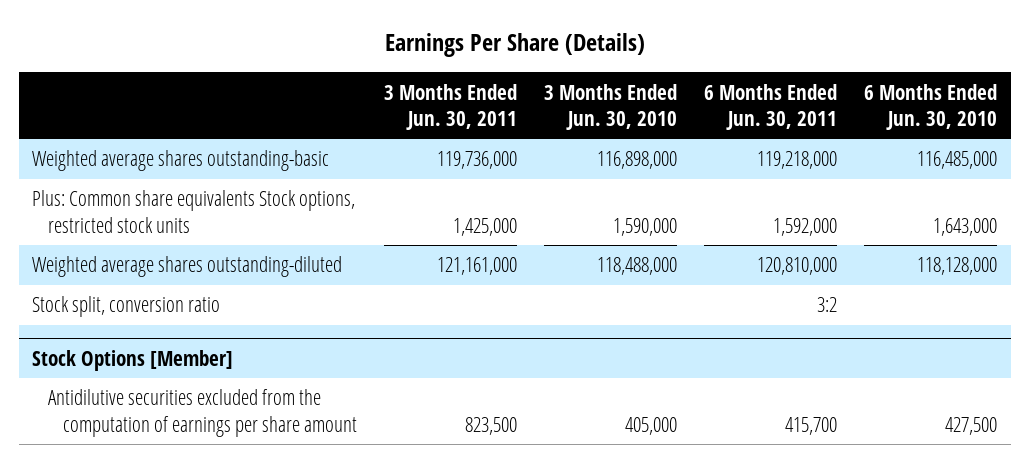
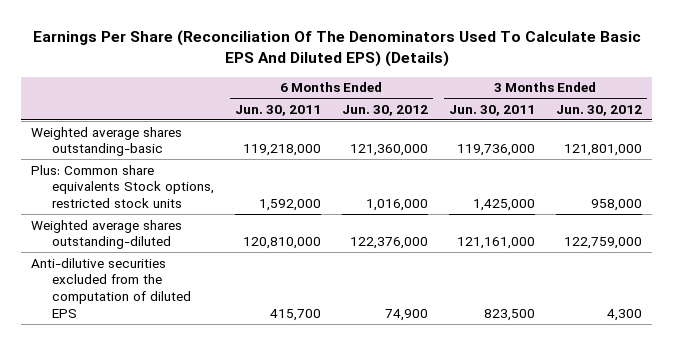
- Earnings Per Share (Details)
+ Earnings Per Share (Reconciliation Of The Denominators Used To Calculate Basic EPS And Diluted EPS) (Details)
- | 3 Months Ended Jun. 30, 2011 | 3 Months Ended Jun. 30, 2010 | 6 Months Ended Jun. 30, 2011 | 6 Months Ended Jun. 30, 2010
+ | 6 Months Ended Jun. 30, 2011 | 6 Months Ended Jun. 30, 2012 | 3 Months Ended Jun. 30, 2011 | 3 Months Ended Jun. 30, 2012
- Stock split, conversion ratio | | | 3:2 |
- Stock Options [Member]
- Antidilutive securities excluded from the computation of earnings per share amount | 823,500 | 405,000 | 415,700 | 427,500
+ Anti-dilutive securities excluded from the computation of diluted EPS | 415,700 | 74,900 | 823,500 | 4,300

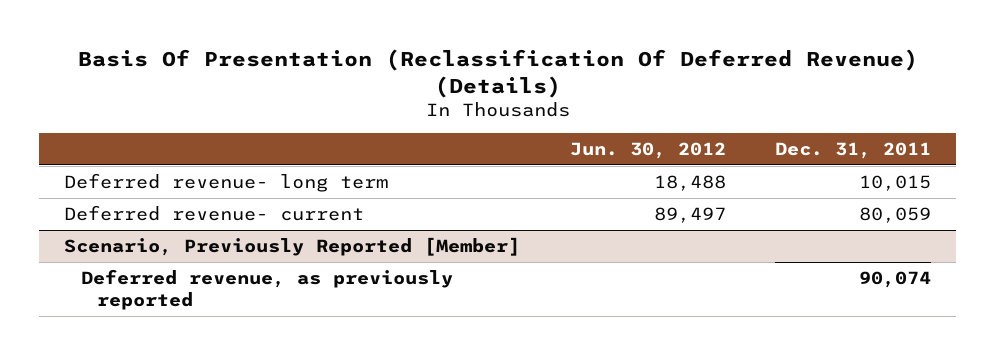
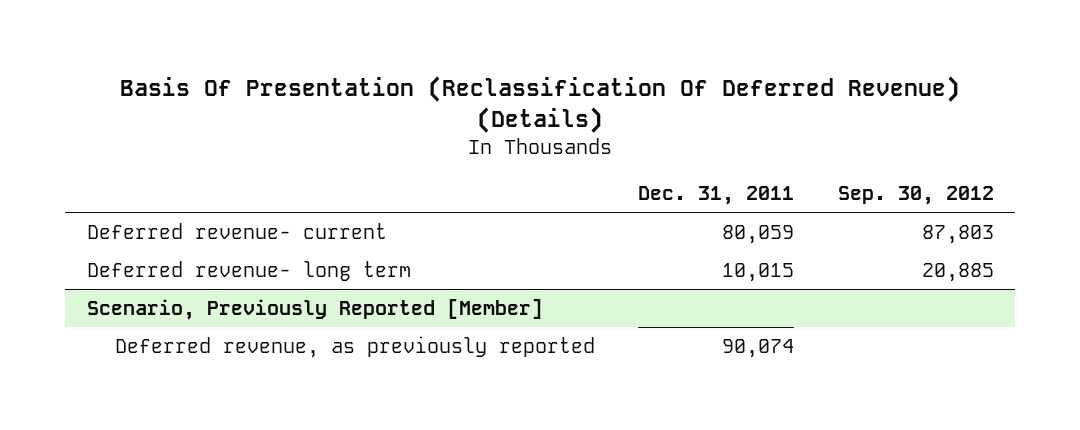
- | Jun. 30, 2012 | Dec. 31, 2011
+ | Dec. 31, 2011 | Sep. 30, 2012
moved down: Deferred revenue- long term | 10,015 | 20,885

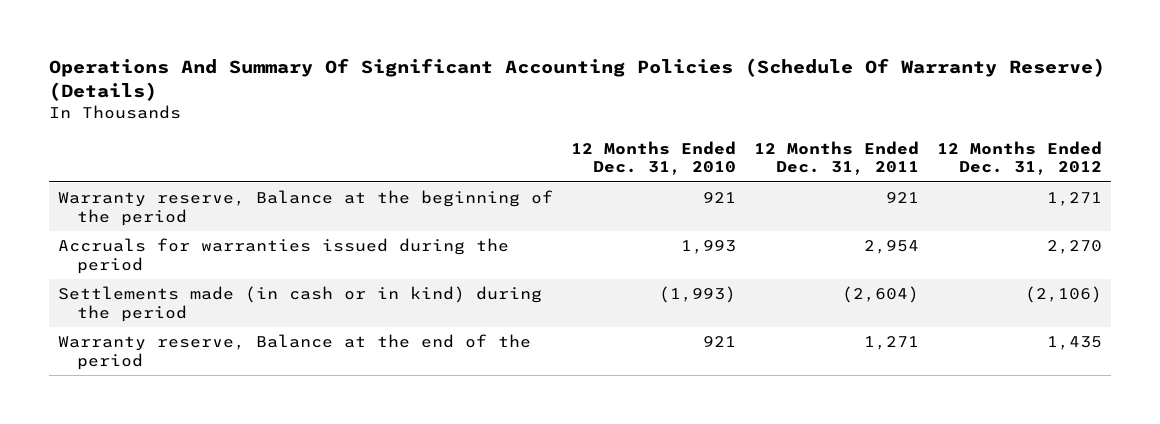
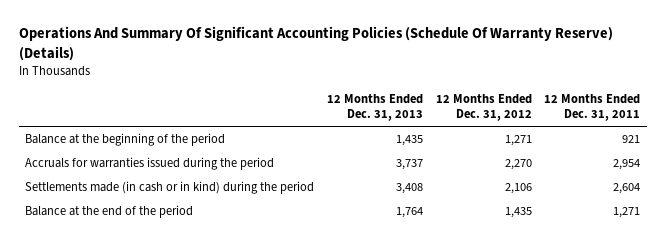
- | 12 Months Ended Dec. 31, 2010 | 12 Months Ended Dec. 31, 2011 | 12 Months Ended Dec. 31, 2012
+ | 12 Months Ended Dec. 31, 2013 | 12 Months Ended Dec. 31, 2012 | 12 Months Ended Dec. 31, 2011
- Warranty reserve, Balance at the beginning of the period | 921 | 921 | 1,271
+ Balance at the beginning of the period | 1,435 | 1,271 | 921
- Settlements made (in cash or in kind) during the period | (1,993) | (2,604) | (2,106)
- Warranty reserve, Balance at the end of the period | 921 | 1,271 | 1,435
+ Settlements made (in cash or in kind) during the period | 3,408 | 2,106 | 2,604
+ Balance at the end of the period | 1,764 | 1,435 | 1,271

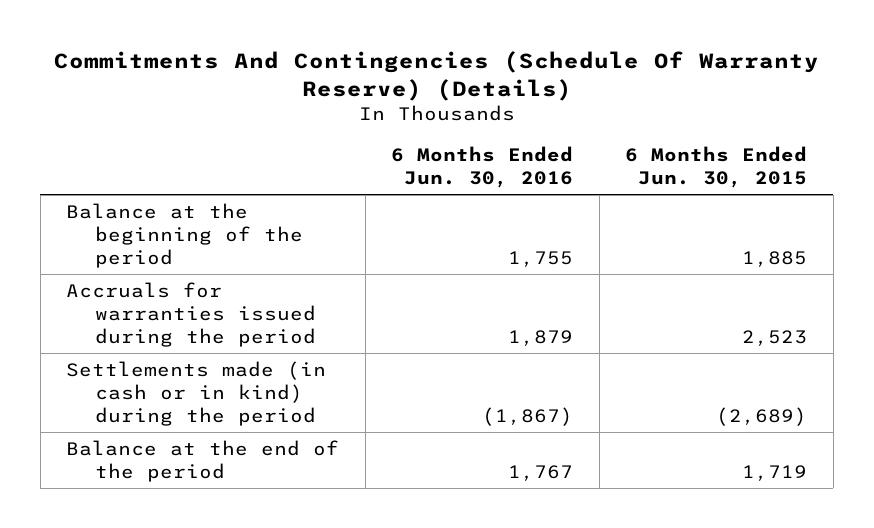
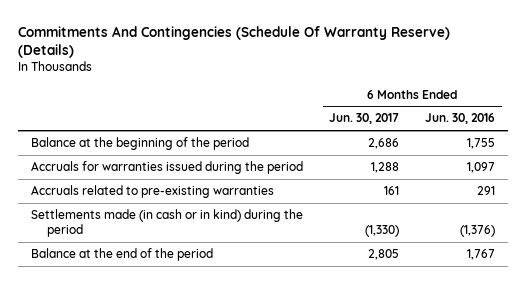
- | 6 Months Ended Jun. 30, 2016 | 6 Months Ended Jun. 30, 2015
+ | 6 Months Ended Jun. 30, 2017 | 6 Months Ended Jun. 30, 2016
- Accruals for warranties issued during the period | 1,879 | 2,523
- Settlements made (in cash or in kind) during the period | (1,867) | (2,689)
+ Accruals for warranties issued during the period | 1,288 | 1,097
+ Accruals related to pre-existing warranties | 161 | 291
+ Settlements made (in cash or in kind) during the period | (1,330) | (1,376)

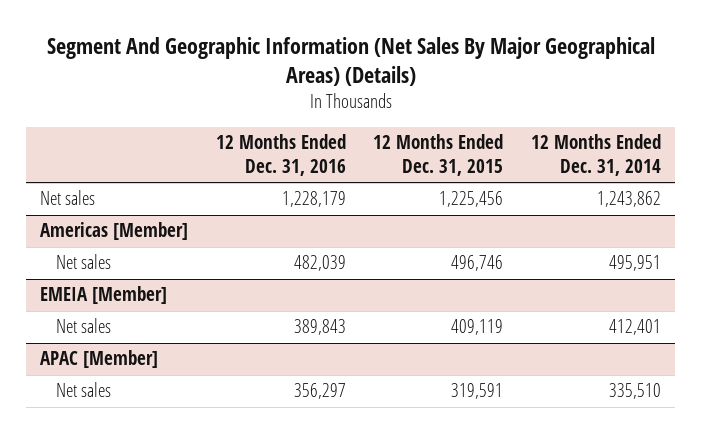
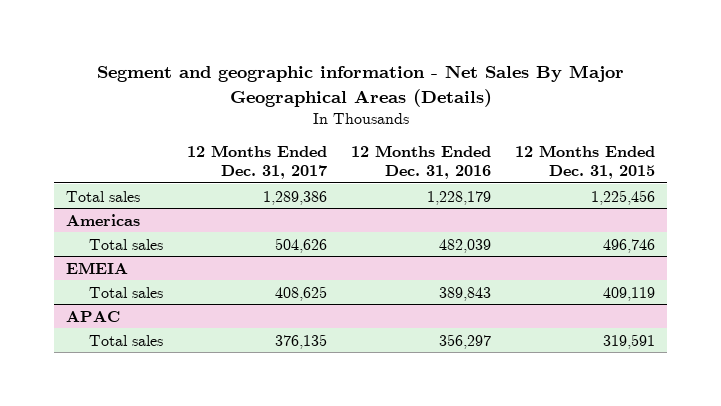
- Segment And Geographic Information (Net Sales By Major Geographical Areas) (Details)
+ Segment and geographic information - Net Sales By Major Geographical Areas (Details)
- | 12 Months Ended Dec. 31, 2016 | 12 Months Ended Dec. 31, 2015 | 12 Months Ended Dec. 31, 2014
+ | 12 Months Ended Dec. 31, 2017 | 12 Months Ended Dec. 31, 2016 | 12 Months Ended Dec. 31, 2015
- Net sales | 1,228,179 | 1,225,456 | 1,243,862
- Americas [Member]
- Net sales | 482,039 | 496,746 | 495,951
- EMEIA [Member]
- Net sales | 389,843 | 409,119 | 412,401
- APAC [Member]
- Net sales | 356,297 | 319,591 | 335,510
+ Total sales | 1,289,386 | 1,228,179 | 1,225,456
+ Americas
+ Total sales | 504,626 | 482,039 | 496,746
+ EMEIA
+ Total sales | 408,625 | 389,843 | 409,119
+ APAC
+ Total sales | 376,135 | 356,297 | 319,591

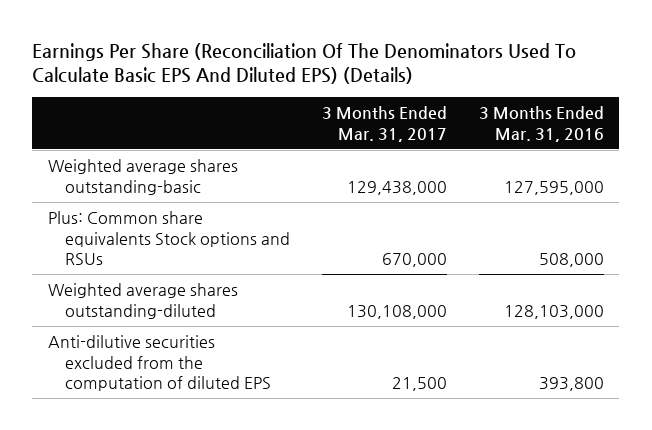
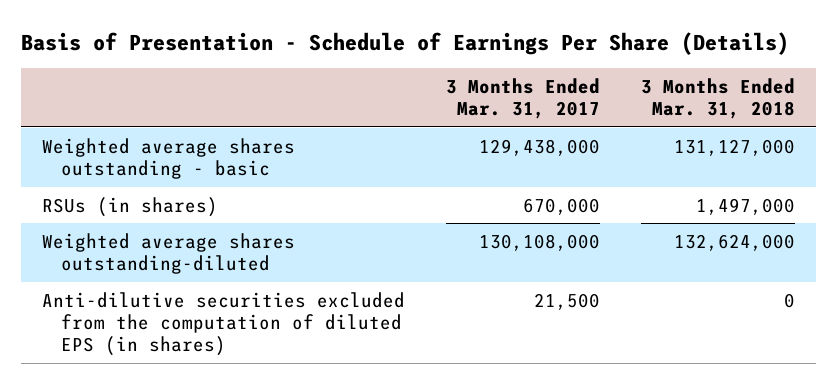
- Earnings Per Share (Reconciliation Of The Denominators Used To Calculate Basic EPS And Diluted EPS) (Details)
+ Basis of Presentation - Schedule of Earnings Per Share (Details)
- | 3 Months Ended Mar. 31, 2017 | 3 Months Ended Mar. 31, 2016
+ | 3 Months Ended Mar. 31, 2017 | 3 Months Ended Mar. 31, 2018
- Weighted average shares outstanding-basic | 129,438,000 | 127,595,000
- Plus: Common share equivalents Stock options and RSUs | 670,000 | 508,000
+ Weighted average shares outstanding - basic | 129,438,000 | 131,127,000
+ RSUs (in shares) | 670,000 | 1,497,000
- Anti-dilutive securities excluded from the computation of diluted EPS | 21,500 | 393,800
+ Anti-dilutive securities excluded from the computation of diluted EPS (in shares) | 21,500 | 0

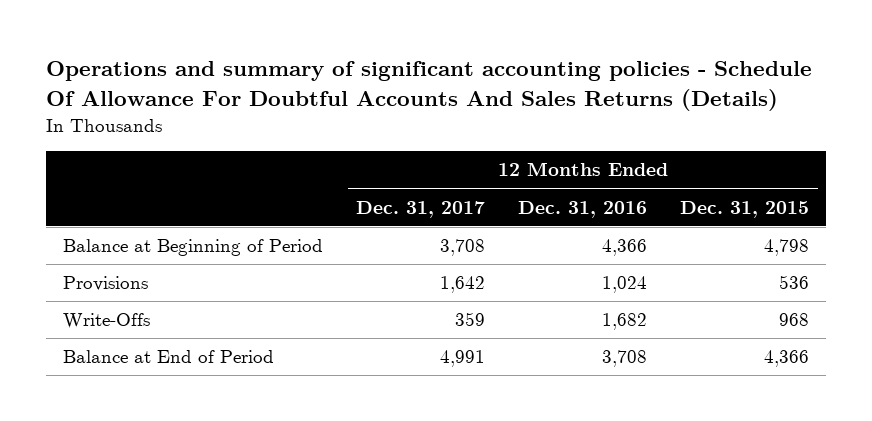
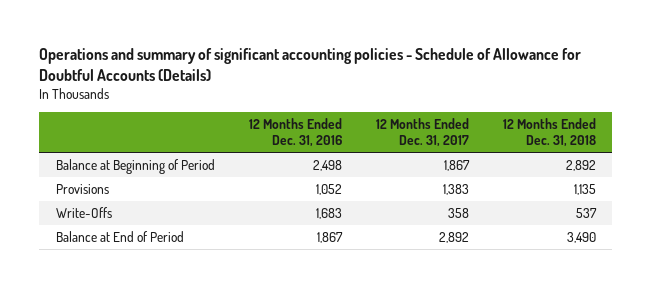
- Operations and summary of significant accounting policies - Schedule Of Allowance For Doubtful Accounts And Sales Returns (Details)
+ Operations and summary of significant accounting policies - Schedule of Allowance for Doubtful Accounts (Details)
- | 12 Months Ended Dec. 31, 2017 | 12 Months Ended Dec. 31, 2016 | 12 Months Ended Dec. 31, 2015
+ | 12 Months Ended Dec. 31, 2016 | 12 Months Ended Dec. 31, 2017 | 12 Months Ended Dec. 31, 2018
- Balance at Beginning of Period | 3,708 | 4,366 | 4,798
- Provisions | 1,642 | 1,024 | 536
- Write-Offs | 359 | 1,682 | 968
- Balance at End of Period | 4,991 | 3,708 | 4,366
+ Balance at Beginning of Period | 2,498 | 1,867 | 2,892
+ Provisions | 1,052 | 1,383 | 1,135
+ Write-Offs | 1,683 | 358 | 537
+ Balance at End of Period | 1,867 | 2,892 | 3,490

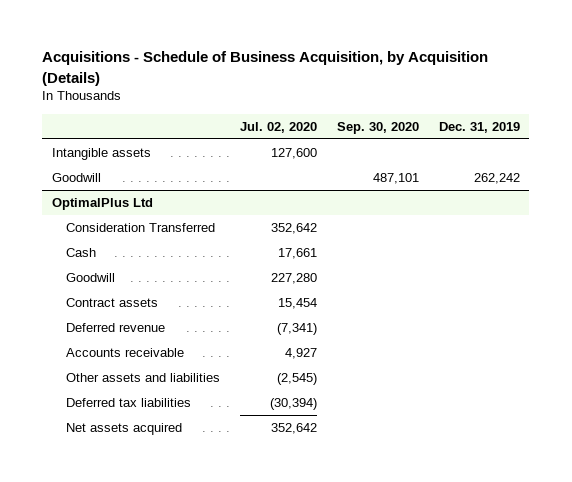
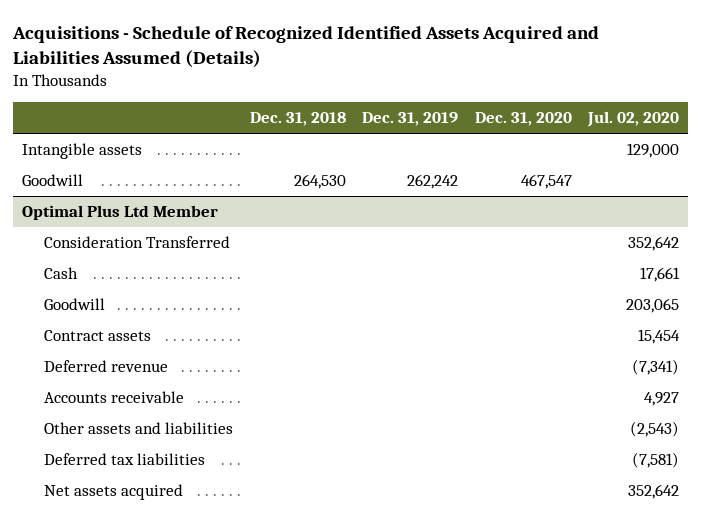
- Acquisitions - Schedule of Business Acquisition, by Acquisition (Details)
+ Acquisitions - Schedule of Recognized Identified Assets Acquired and Liabilities Assumed (Details)
- | Jul. 02, 2020 | Sep. 30, 2020 | Dec. 31, 2019
+ | Dec. 31, 2018 | Dec. 31, 2019 | Dec. 31, 2020 | Jul. 02, 2020
- Intangible assets | 127,600 | |
+ Intangible assets | | | | 129,000
- OptimalPlus Ltd
+ Optimal Plus Ltd Member
- Goodwill | 227,280 | |
+ Goodwill | | | | 203,065
- Other assets and liabilities | (2,545) | |
- Deferred tax liabilities | (30,394) | |
+ Other assets and liabilities | | | | (2,543)
+ Deferred tax liabilities | | | | (7,581)

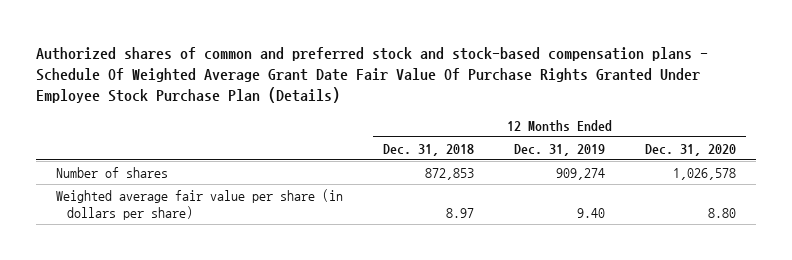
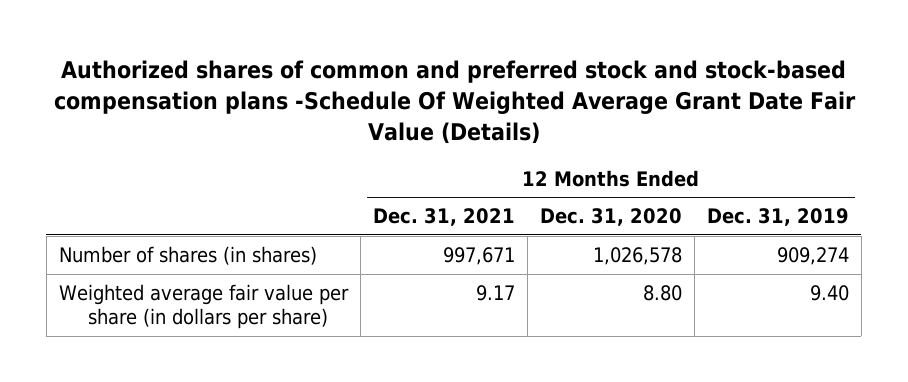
- Authorized shares of common and preferred stock and stock-based compensation plans - Schedule Of Weighted Average Grant Date Fair Value Of Purchase Rights Granted Under Employee Stock Purchase Plan (Details)
+ Authorized shares of common and preferred stock and stock-based compensation plans -Schedule Of Weighted Average Grant Date Fair Value (Details)
- | 12 Months Ended Dec. 31, 2018 | 12 Months Ended Dec. 31, 2019 | 12 Months Ended Dec. 31, 2020
+ | 12 Months Ended Dec. 31, 2021 | 12 Months Ended Dec. 31, 2020 | 12 Months Ended Dec. 31, 2019
- Number of shares | 872,853 | 909,274 | 1,026,578
+ Number of shares (in shares) | 997,671 | 1,026,578 | 909,274

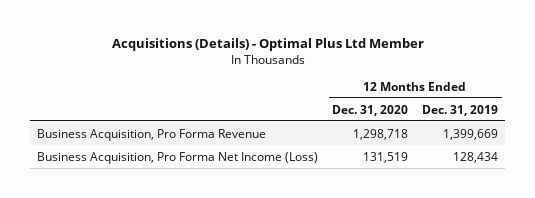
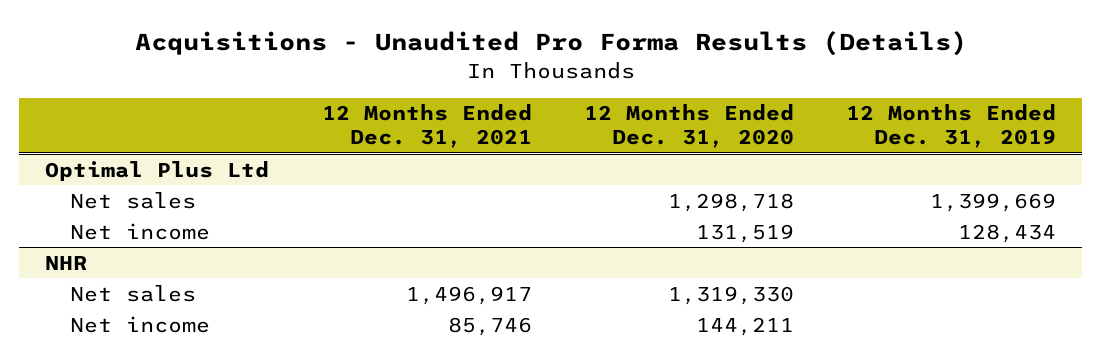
- Acquisitions (Details) - Optimal Plus Ltd Member
+ Acquisitions - Unaudited Pro Forma Results (Details)
- | 12 Months Ended Dec. 31, 2020 | 12 Months Ended Dec. 31, 2019
+ | 12 Months Ended Dec. 31, 2021 | 12 Months Ended Dec. 31, 2020 | 12 Months Ended Dec. 31, 2019
- Business Acquisition, Pro Forma Revenue | 1,298,718 | 1,399,669
- Business Acquisition, Pro Forma Net Income (Loss) | 131,519 | 128,434
+ Optimal Plus Ltd
+ Net sales | | 1,298,718 | 1,399,669
+ Net income | | 131,519 | 128,434
+ NHR
+ Net sales | 1,496,917 | 1,319,330 |
+ Net income | 85,746 | 144,211 |

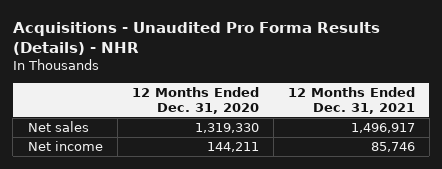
- Acquisitions - Unaudited Pro Forma Results (Details)
+ Acquisitions - Unaudited Pro Forma Results (Details) - NHR
- | 12 Months Ended Dec. 31, 2021 | 12 Months Ended Dec. 31, 2020 | 12 Months Ended Dec. 31, 2019
+ | 12 Months Ended Dec. 31, 2020 | 12 Months Ended Dec. 31, 2021
- Optimal Plus Ltd
- Net sales | | 1,298,718 | 1,399,669
- Net income | | 131,519 | 128,434
- NHR

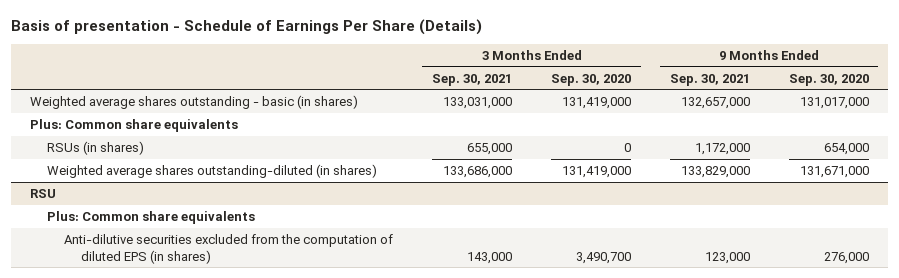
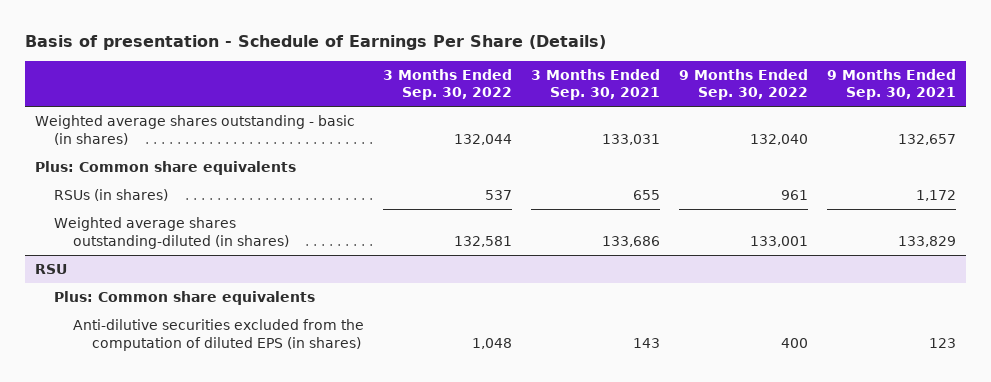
- | 3 Months Ended Sep. 30, 2021 | 3 Months Ended Sep. 30, 2020 | 9 Months Ended Sep. 30, 2021 | 9 Months Ended Sep. 30, 2020
+ | 3 Months Ended Sep. 30, 2022 | 3 Months Ended Sep. 30, 2021 | 9 Months Ended Sep. 30, 2022 | 9 Months Ended Sep. 30, 2021
- Weighted average shares outstanding - basic (in shares) | 133,031,000 | 131,419,000 | 132,657,000 | 131,017,000
+ Weighted average shares outstanding - basic (in shares) | 132,044 | 133,031 | 132,040 | 132,657
- RSUs (in shares) | 655,000 | 0 | 1,172,000 | 654,000
- Weighted average shares outstanding-diluted (in shares) | 133,686,000 | 131,419,000 | 133,829,000 | 131,671,000
+ RSUs (in shares) | 537 | 655 | 961 | 1,172
+ Weighted average shares outstanding-diluted (in shares) | 132,581 | 133,686 | 133,001 | 133,829
@ RSU
- Anti-dilutive securities excluded from the computation of diluted EPS (in shares) | 143,000 | 3,490,700 | 123,000 | 276,000
+ Anti-dilutive securities excluded from the computation of diluted EPS (in shares) | 1,048 | 143 | 400 | 123

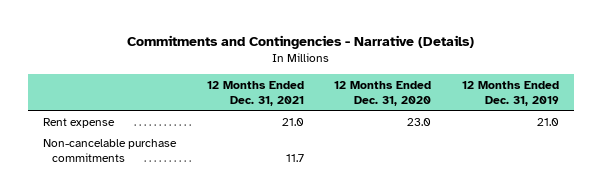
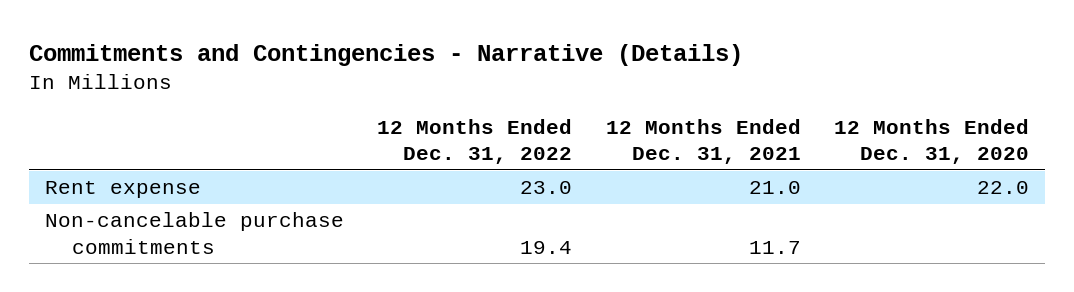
- | 12 Months Ended Dec. 31, 2021 | 12 Months Ended Dec. 31, 2020 | 12 Months Ended Dec. 31, 2019
+ | 12 Months Ended Dec. 31, 2022 | 12 Months Ended Dec. 31, 2021 | 12 Months Ended Dec. 31, 2020
- Rent expense | 21.0 | 23.0 | 21.0
+ Rent expense | 23.0 | 21.0 | 22.0

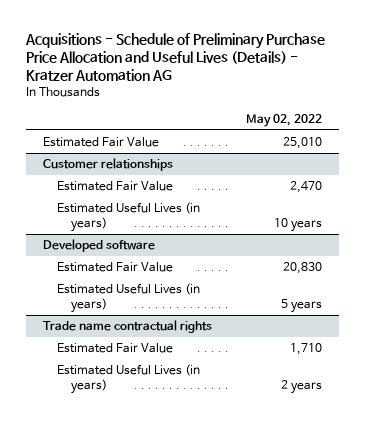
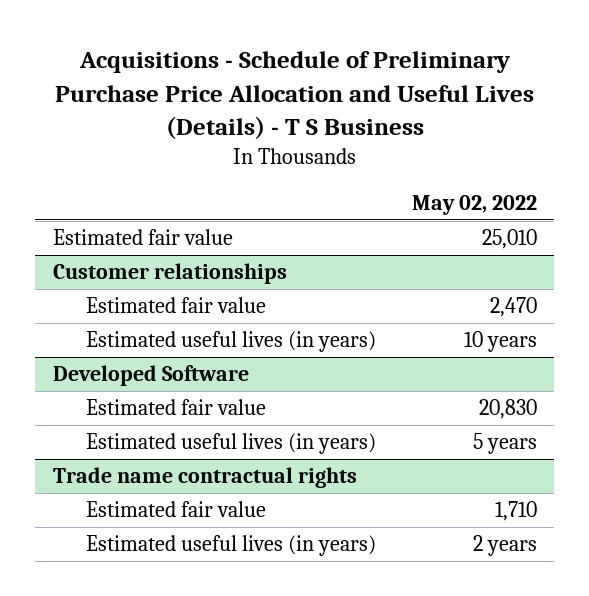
- Acquisitions - Schedule of Preliminary Purchase Price Allocation and Useful Lives (Details) - Kratzer Automation AG
+ Acquisitions - Schedule of Preliminary Purchase Price Allocation and Useful Lives (Details) - T S Business
- Estimated Fair Value | 25,010
+ Estimated fair value | 25,010
@ Customer relationships
- Estimated Fair Value | 2,470
- Estimated Useful Lives (in years) | 10 years
- Developed software
- Estimated Fair Value | 20,830
- Estimated Useful Lives (in years) | 5 years
@ Customer relationships
+ Estimated fair value | 2,470
+ Estimated useful lives (in years) | 10 years
+ Developed Software
+ Estimated fair value | 20,830
+ Estimated useful lives (in years) | 5 years
@ Trade name contractual rights
- Estimated Fair Value | 1,710
- Estimated Useful Lives (in years) | 2 years
+ Estimated fair value | 1,710
+ Estimated useful lives (in years) | 2 years

